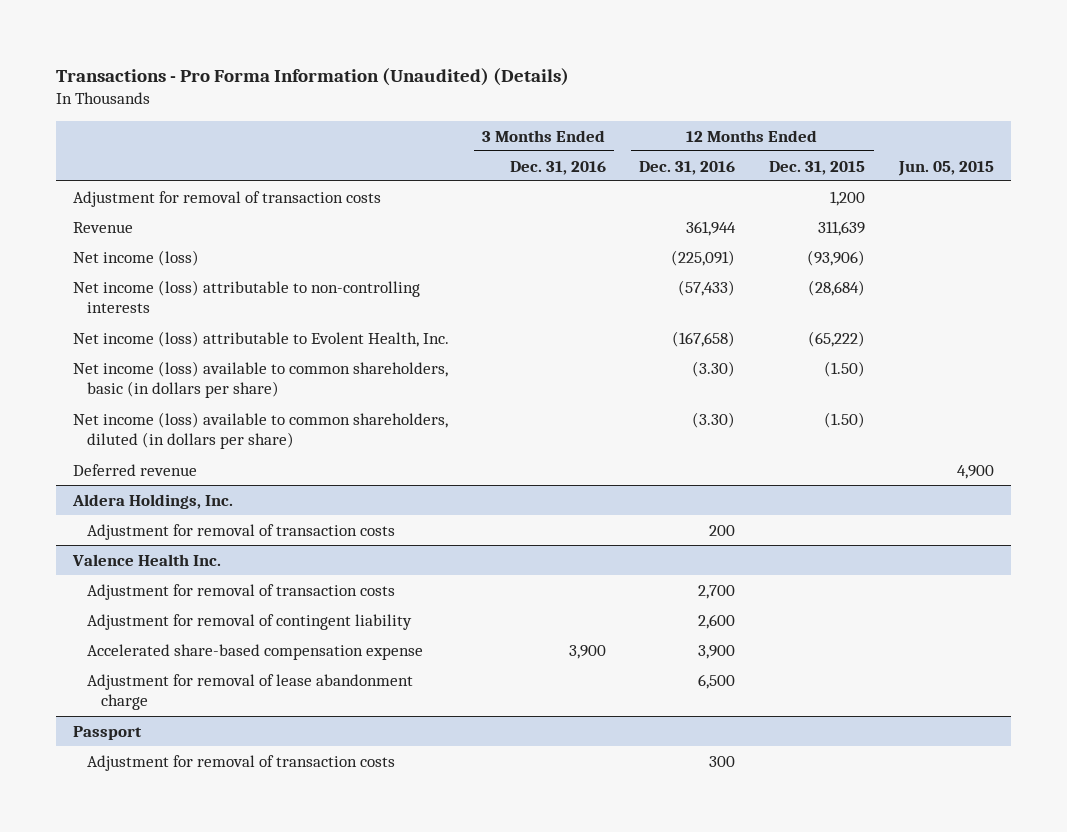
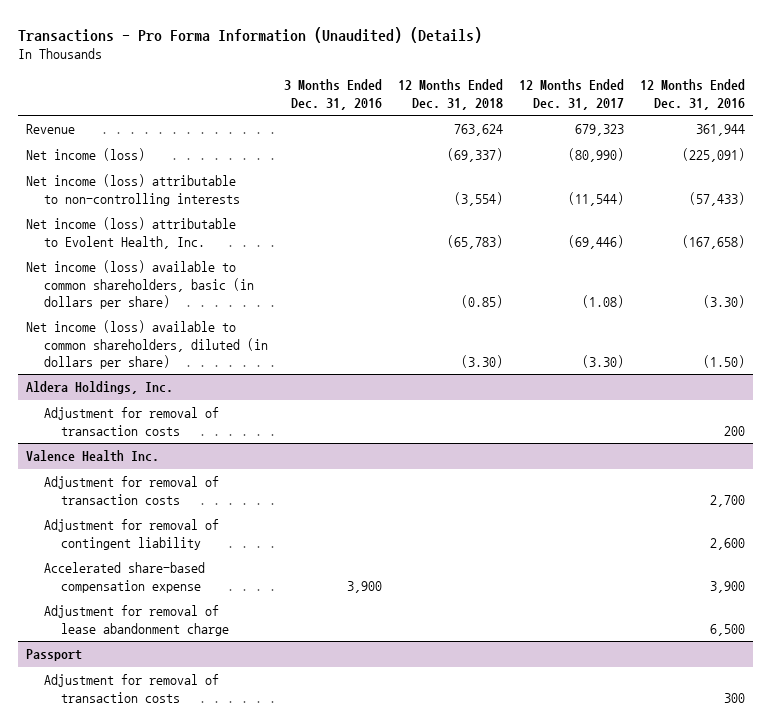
- | 3 Months Ended Dec. 31, 2016 | 12 Months Ended Dec. 31, 2016 | 12 Months Ended Dec. 31, 2015 | Jun. 05, 2015
+ | 3 Months Ended Dec. 31, 2016 | 12 Months Ended Dec. 31, 2018 | 12 Months Ended Dec. 31, 2017 | 12 Months Ended Dec. 31, 2016
- Adjustment for removal of transaction costs | | | 1,200 |
- Net income (loss) available to common shareholders, diluted (in dollars per share) | | (3.30) | (1.50) |
- Deferred revenue | | | | 4,900
+ Net income (loss) available to common shareholders, diluted (in dollars per share) | | (3.30) | (3.30) | (1.50)

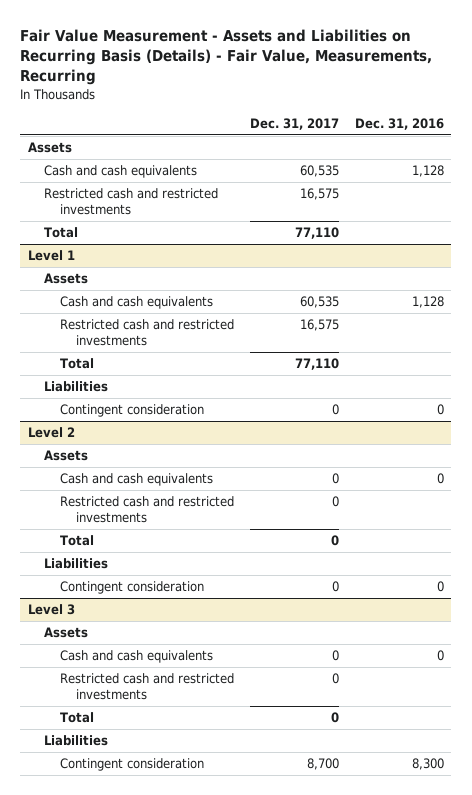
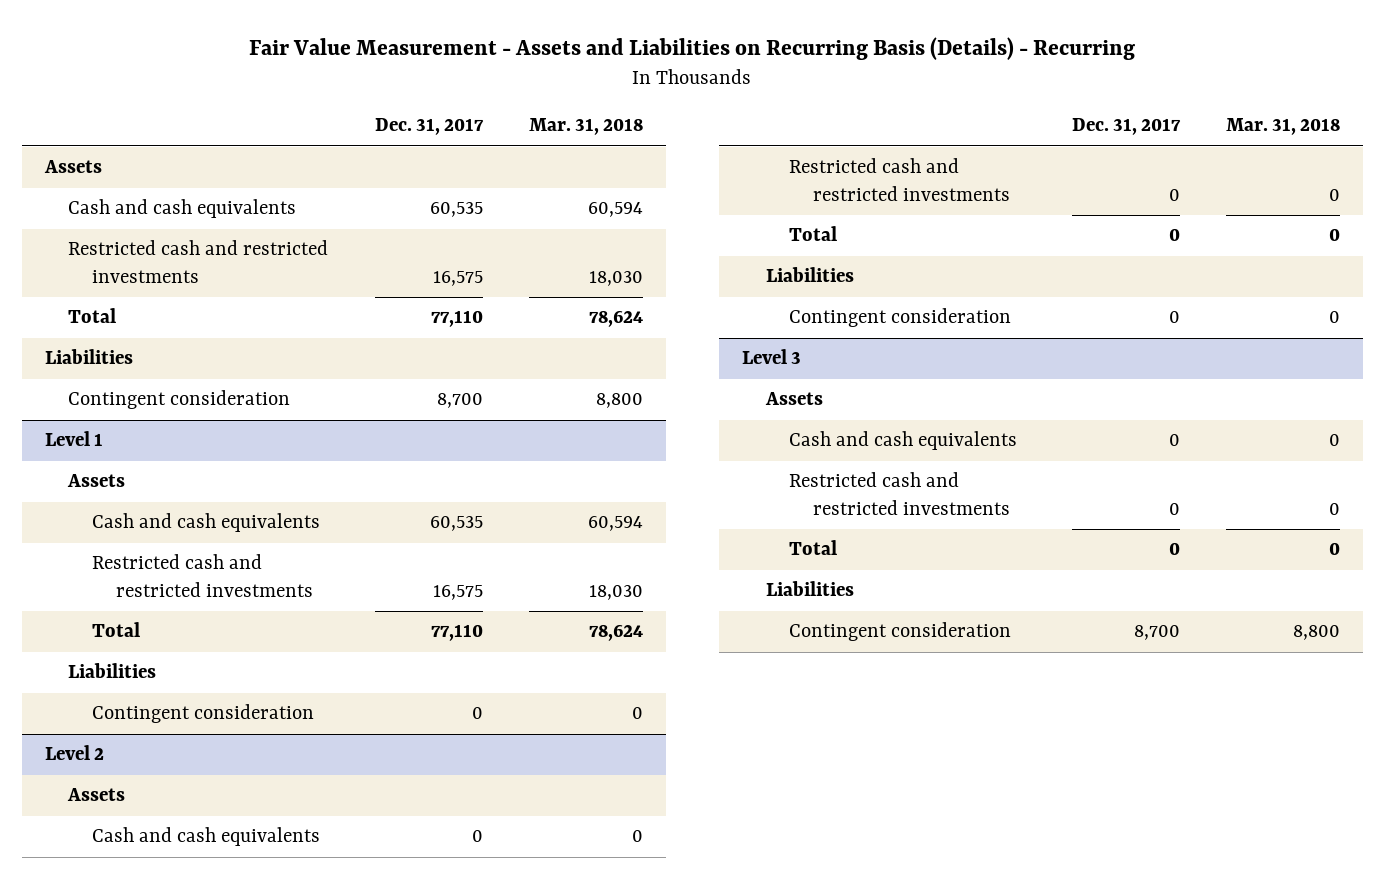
- Fair Value Measurement - Assets and Liabilities on Recurring Basis (Details) - Fair Value, Measurements, Recurring
+ Fair Value Measurement - Assets and Liabilities on Recurring Basis (Details) - Recurring
- | Dec. 31, 2017 | Dec. 31, 2016
+ | Dec. 31, 2017 | Mar. 31, 2018
+ Liabilities
+ Contingent consideration | 8,700 | 8,800

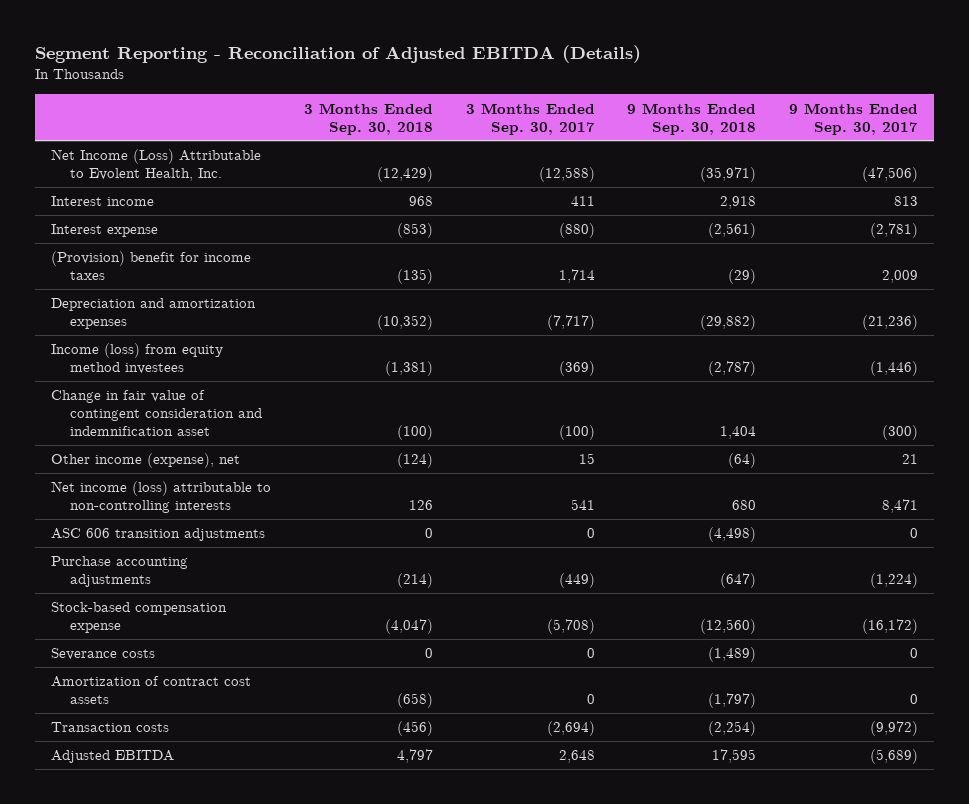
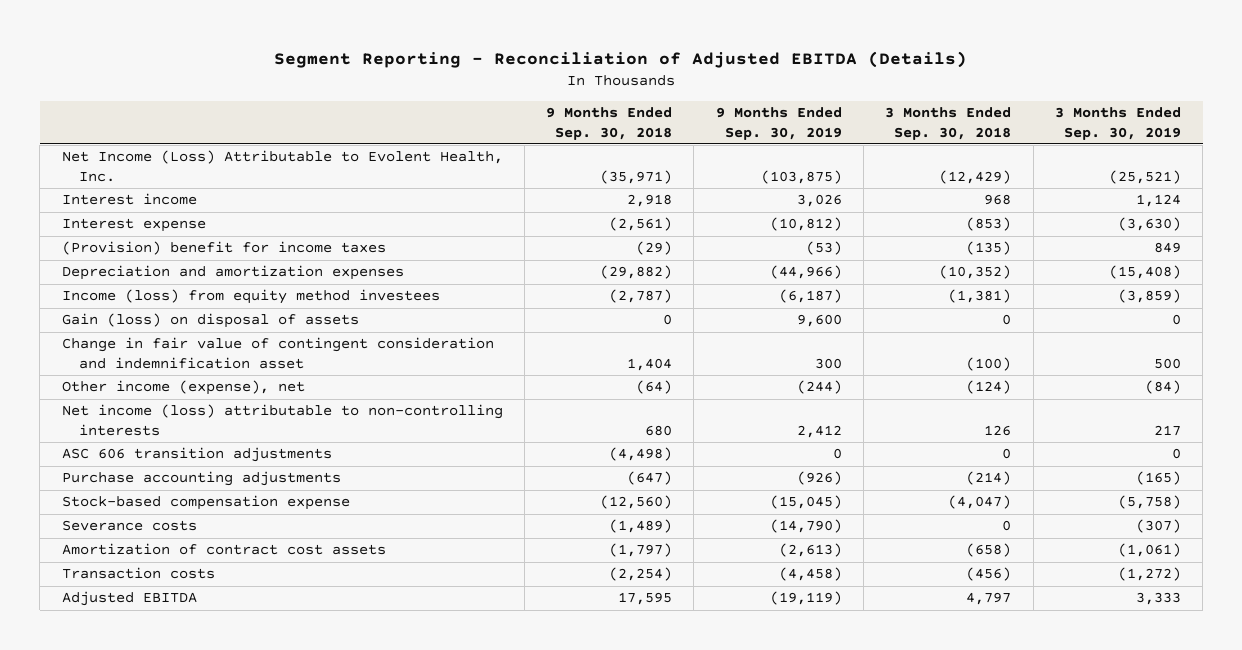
- | 3 Months Ended Sep. 30, 2018 | 3 Months Ended Sep. 30, 2017 | 9 Months Ended Sep. 30, 2018 | 9 Months Ended Sep. 30, 2017
+ | 9 Months Ended Sep. 30, 2018 | 9 Months Ended Sep. 30, 2019 | 3 Months Ended Sep. 30, 2018 | 3 Months Ended Sep. 30, 2019
+ Gain (loss) on disposal of assets | 0 | 9,600 | 0 | 0

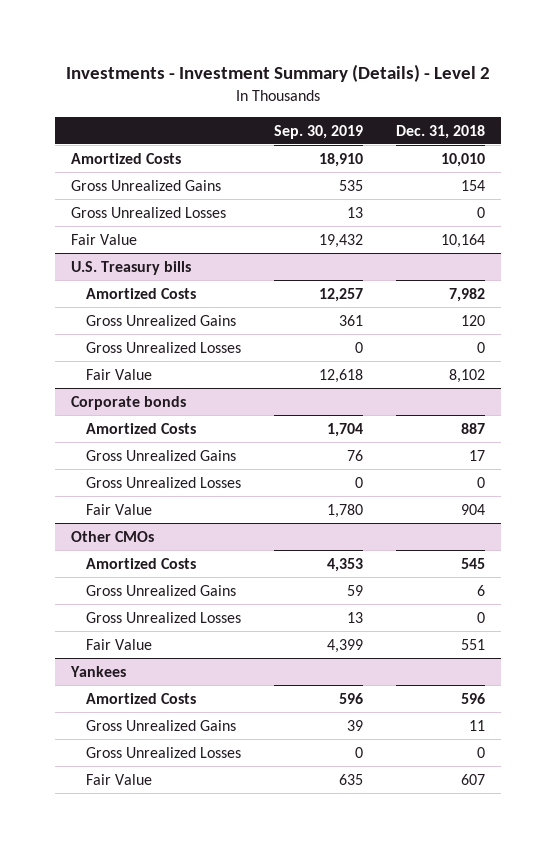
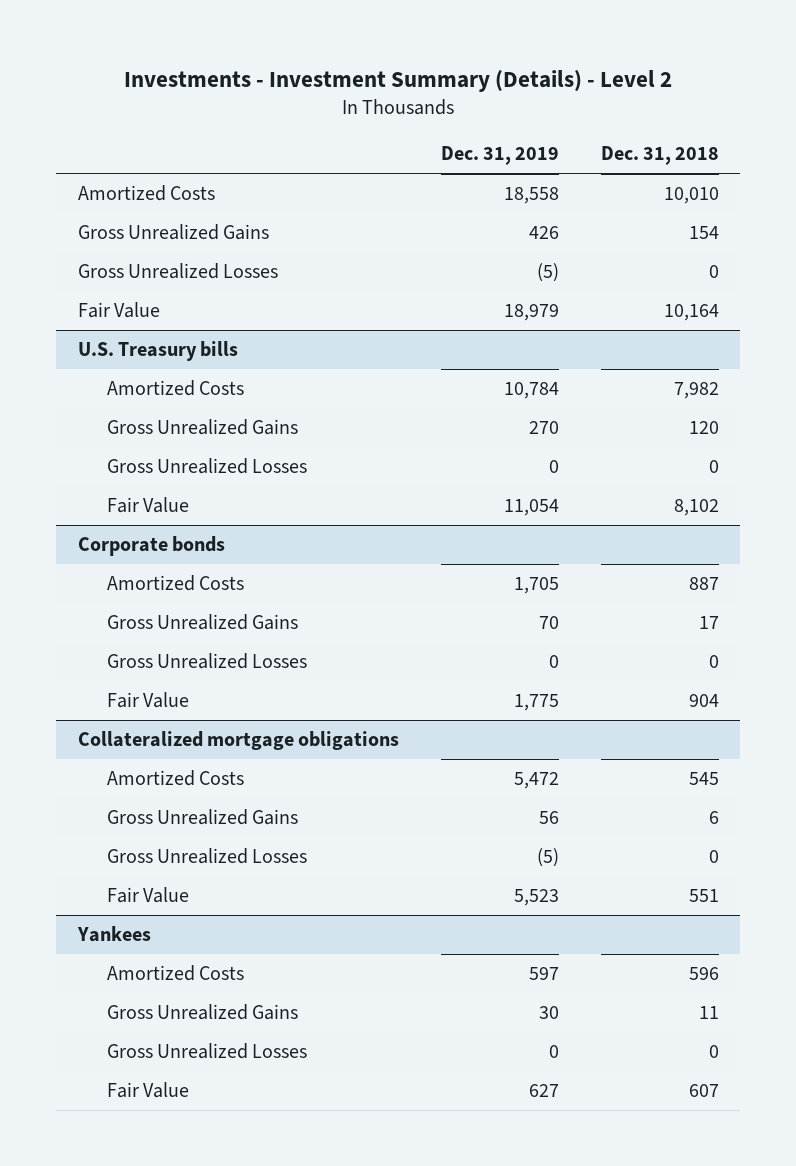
- | Sep. 30, 2019 | Dec. 31, 2018
+ | Dec. 31, 2019 | Dec. 31, 2018
- Other CMOs
+ Collateralized mortgage obligations

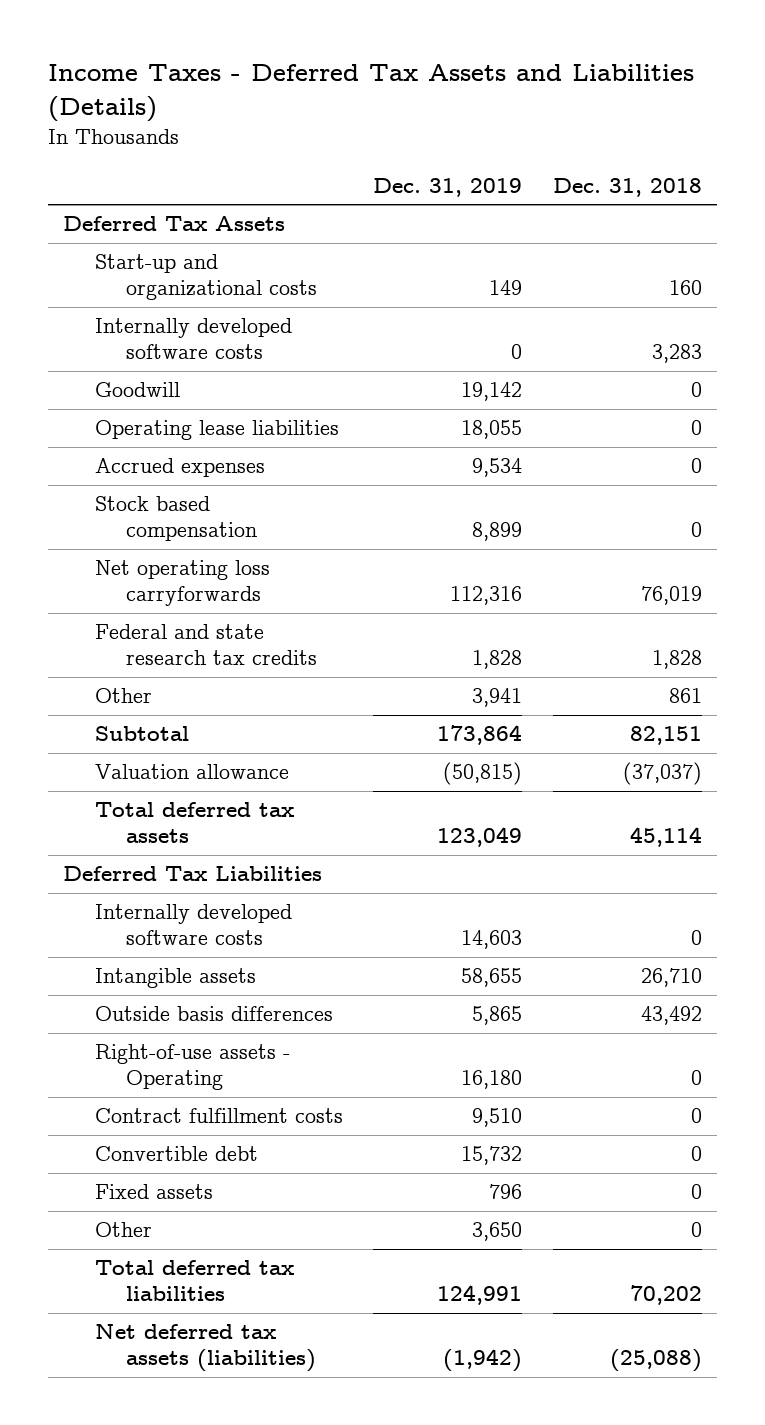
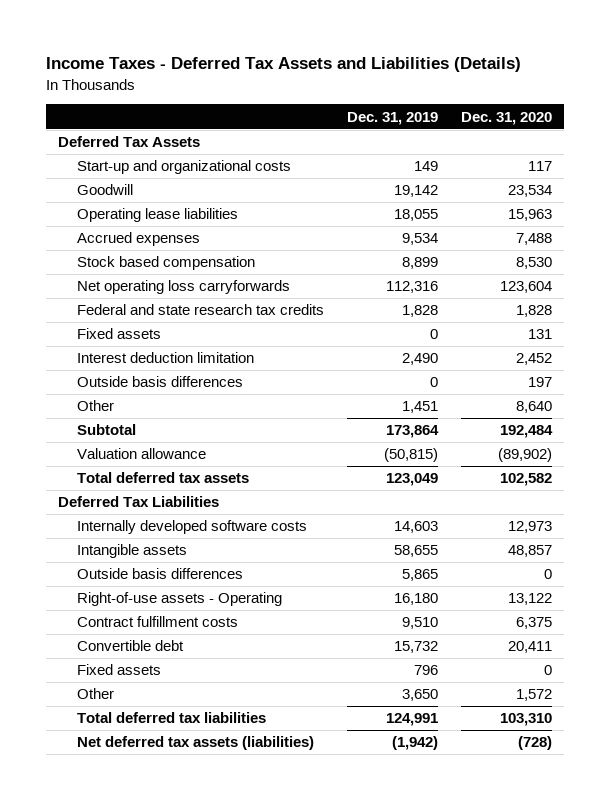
- | Dec. 31, 2019 | Dec. 31, 2018
+ | Dec. 31, 2019 | Dec. 31, 2020
- Internally developed software costs | 0 | 3,283
- Other | 3,941 | 861
+ Fixed assets | 0 | 131
+ Interest deduction limitation | 2,490 | 2,452
+ Outside basis differences | 0 | 197
+ Other | 1,451 | 8,640

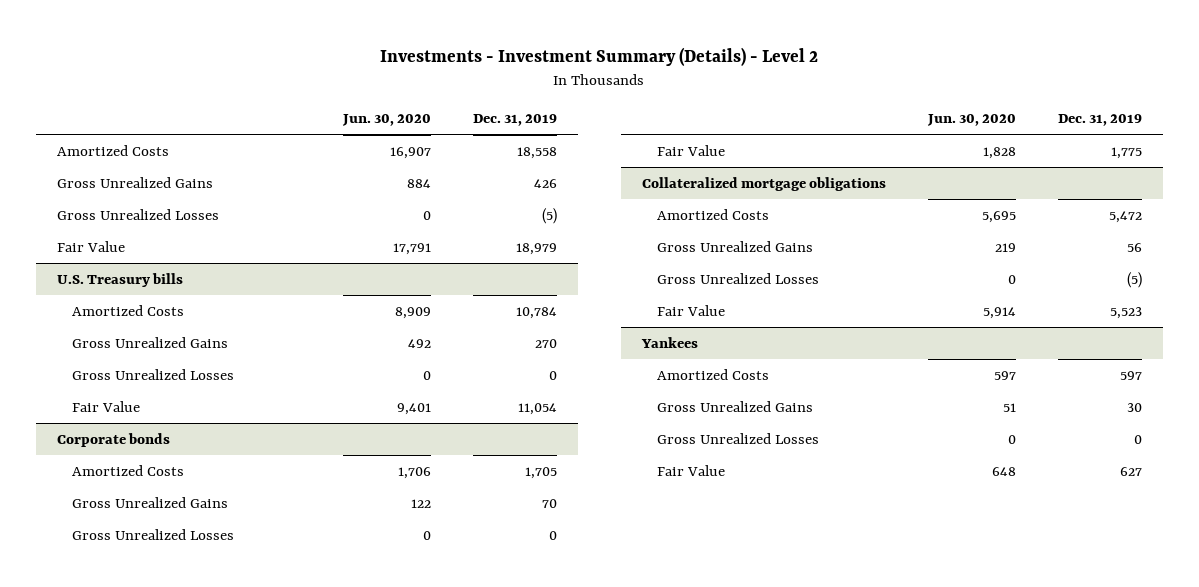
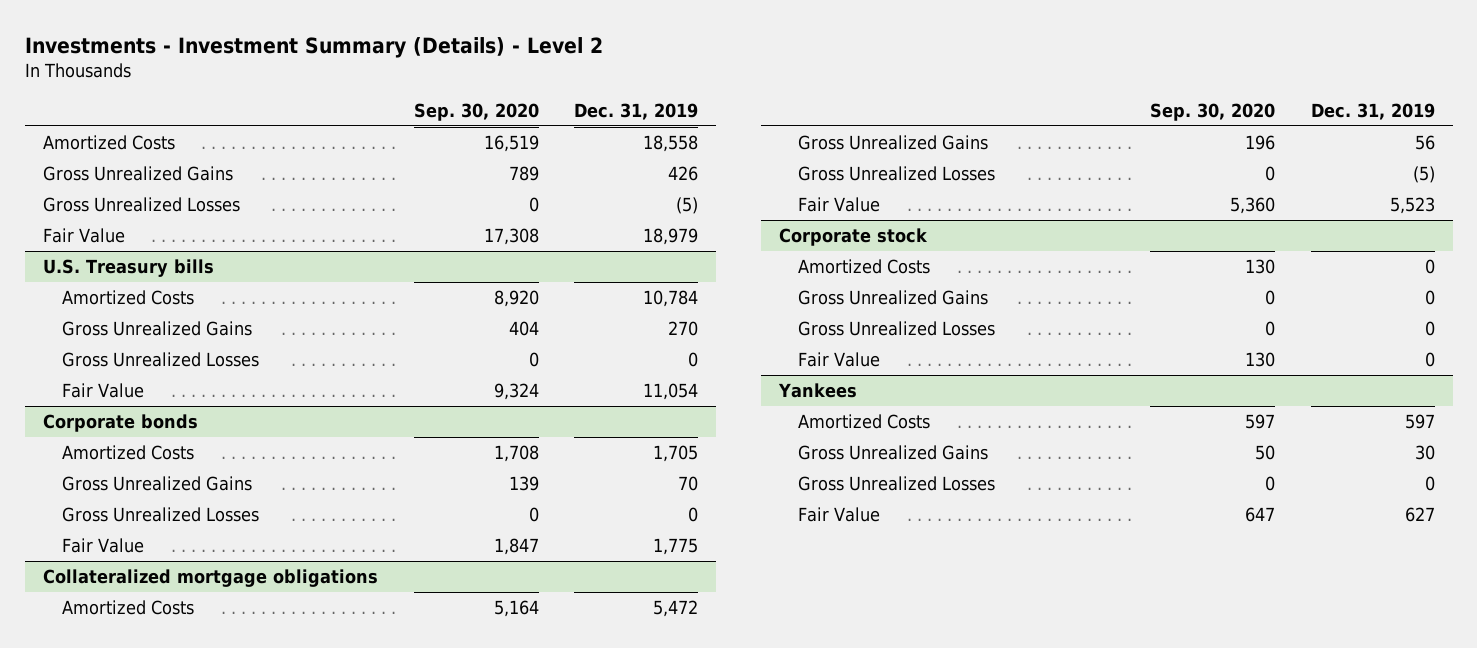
- | Jun. 30, 2020 | Dec. 31, 2019
+ | Sep. 30, 2020 | Dec. 31, 2019
+ Corporate stock
+ Amortized Costs | 130 | 0
+ Gross Unrealized Gains | 0 | 0
+ Gross Unrealized Losses | 0 | 0
+ Fair Value | 130 | 0

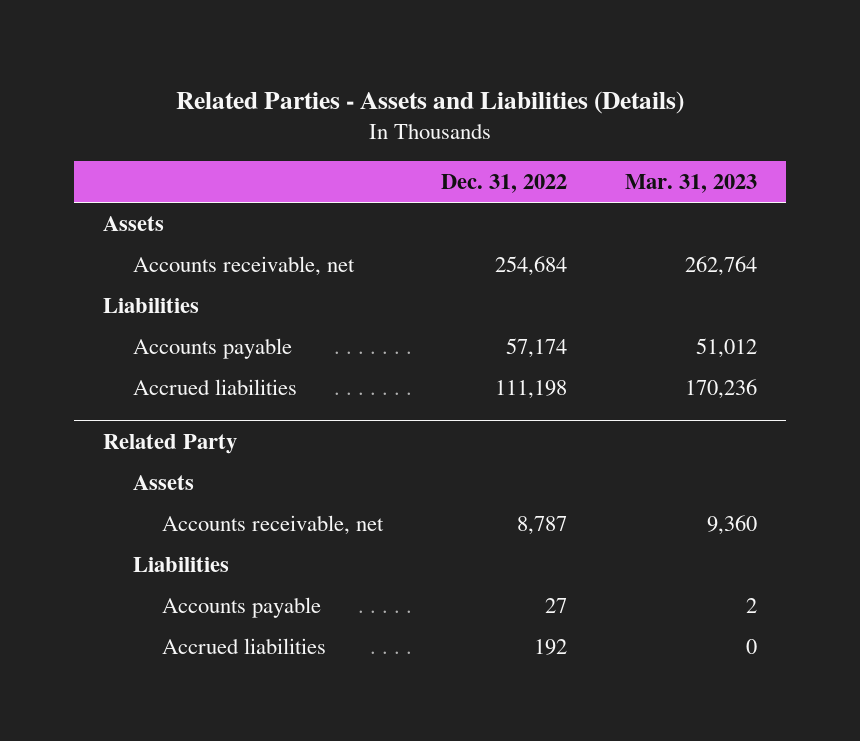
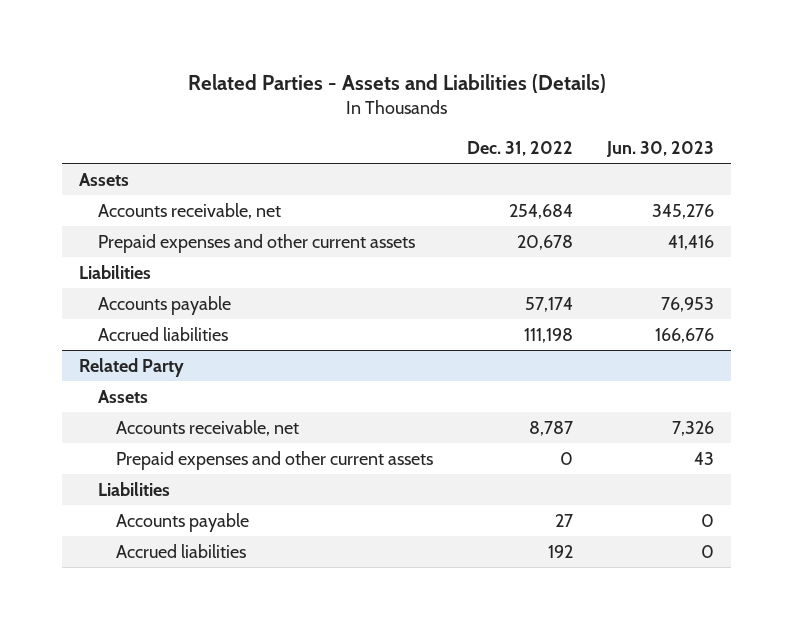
- | Dec. 31, 2022 | Mar. 31, 2023
+ | Dec. 31, 2022 | Jun. 30, 2023
+ Prepaid expenses and other current assets | 20,678 | 41,416
@ Related Party
+ Prepaid expenses and other current assets | 0 | 43

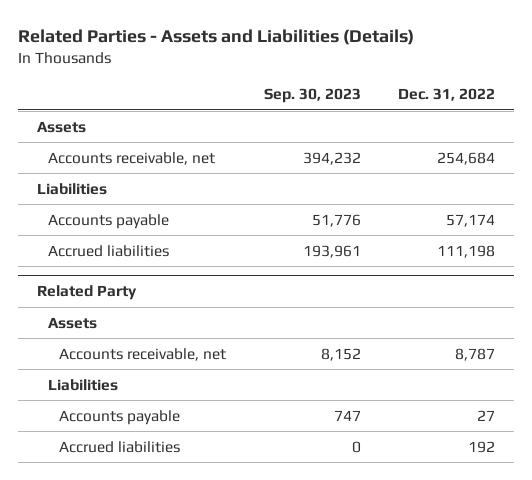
- | Dec. 31, 2022 | Jun. 30, 2023
+ | Sep. 30, 2023 | Dec. 31, 2022
- Prepaid expenses and other current assets | 20,678 | 41,416
@ Related Party
- Prepaid expenses and other current assets | 0 | 43

